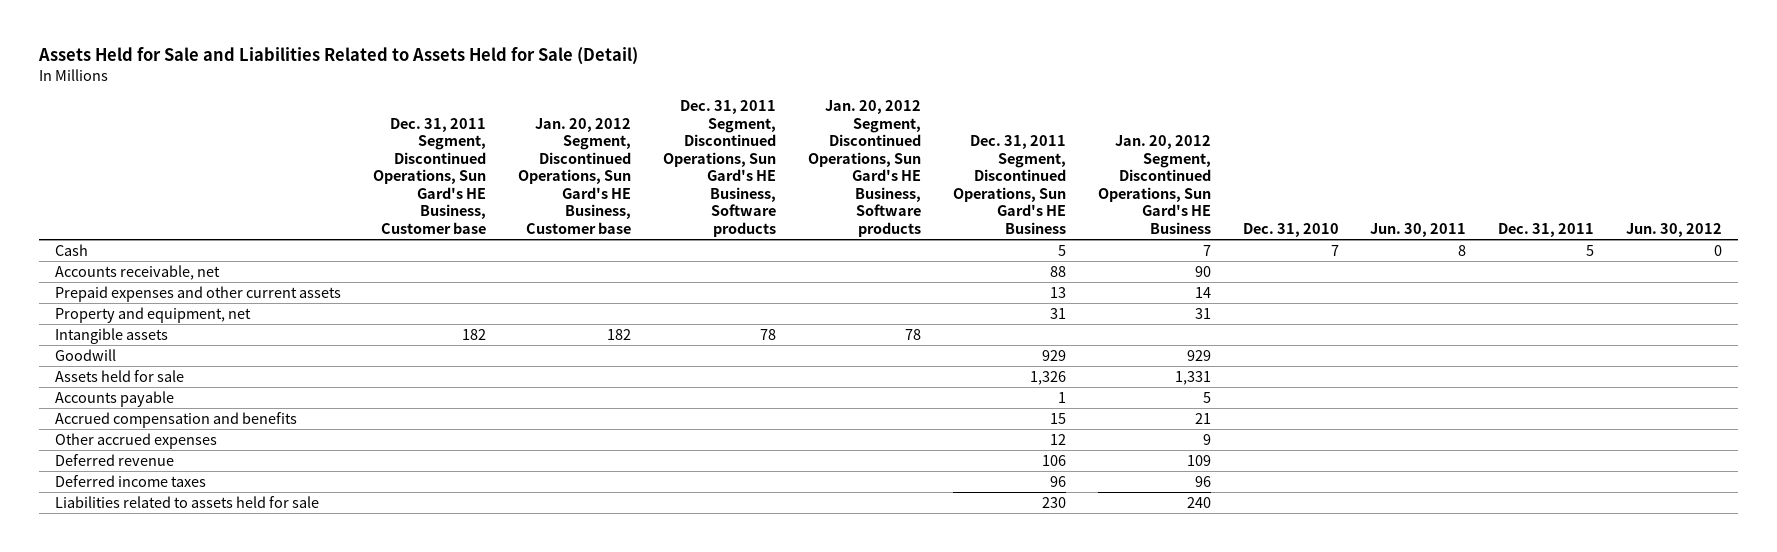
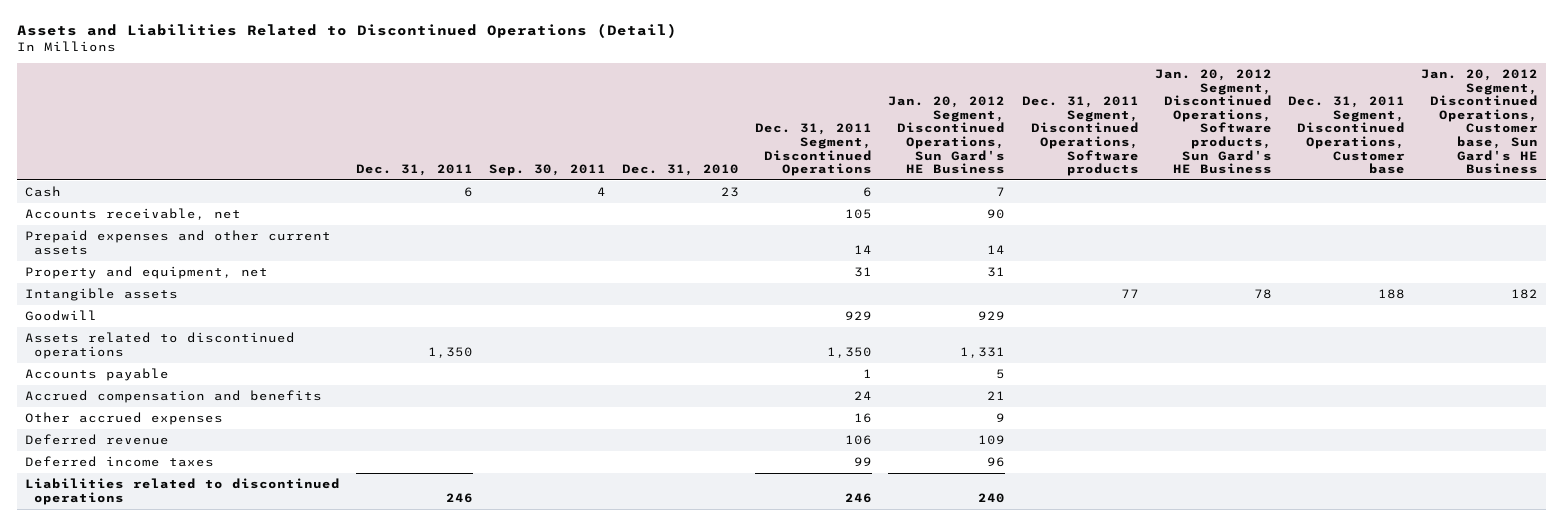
- Assets Held for Sale and Liabilities Related to Assets Held for Sale (Detail)
+ Assets and Liabilities Related to Discontinued Operations (Detail)
- | Dec. 31, 2011 Segment, Discontinued Operations, Sun Gard's HE Business, Customer base | Jan. 20, 2012 Segment, Discontinued Operations, Sun Gard's HE Business, Customer base | Dec. 31, 2011 Segment, Discontinued Operations, Sun Gard's HE Business, Software products | Jan. 20, 2012 Segment, Discontinued Operations, Sun Gard's HE Business, Software products | Dec. 31, 2011 Segment, Discontinued Operations, Sun Gard's HE Business | Jan. 20, 2012 Segment, Discontinued Operations, Sun Gard's HE Business | Dec. 31, 2010 | Jun. 30, 2011 | Dec. 31, 2011 | Jun. 30, 2012
+ | Dec. 31, 2011 | Sep. 30, 2011 | Dec. 31, 2010 | Dec. 31, 2011 Segment, Discontinued Operations | Jan. 20, 2012 Segment, Discontinued Operations, Sun Gard's HE Business | Dec. 31, 2011 Segment, Discontinued Operations, Software products | Jan. 20, 2012 Segment, Discontinued Operations, Software products, Sun Gard's HE Business | Dec. 31, 2011 Segment, Discontinued Operations, Customer base | Jan. 20, 2012 Segment, Discontinued Operations, Customer base, Sun Gard's HE Business
- Cash | | | | | 5 | 7 | 7 | 8 | 5 | 0
+ Cash | 6 | 4 | 23 | 6 | 7 | | | |
- Assets held for sale | | | | | 1,326 | 1,331 | | | |
+ Assets related to discontinued operations | 1,350 | | | 1,350 | 1,331 | | | |
- Liabilities related to assets held for sale | | | | | 230 | 240 | | | |
+ Liabilities related to discontinued operations | 246 | | | 246 | 240 | | | |

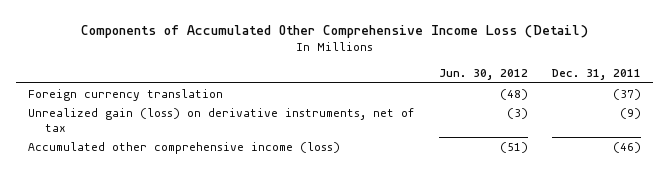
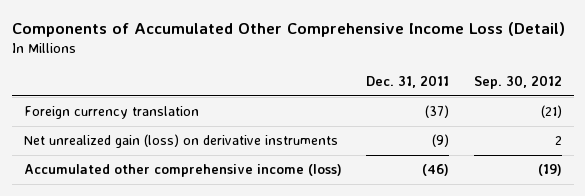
- | Jun. 30, 2012 | Dec. 31, 2011
+ | Dec. 31, 2011 | Sep. 30, 2012
- Unrealized gain (loss) on derivative instruments, net of tax | (3) | (9)
+ Net unrealized gain (loss) on derivative instruments | (9) | 2

